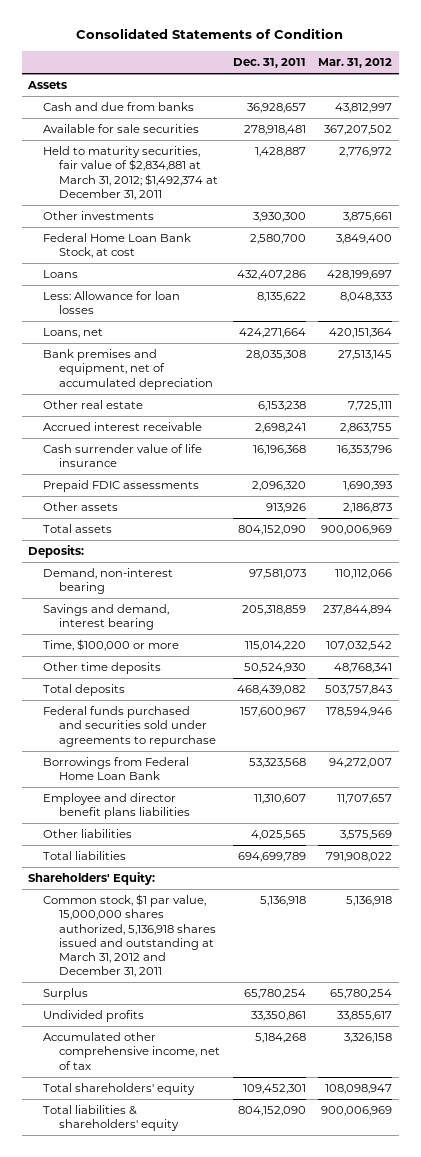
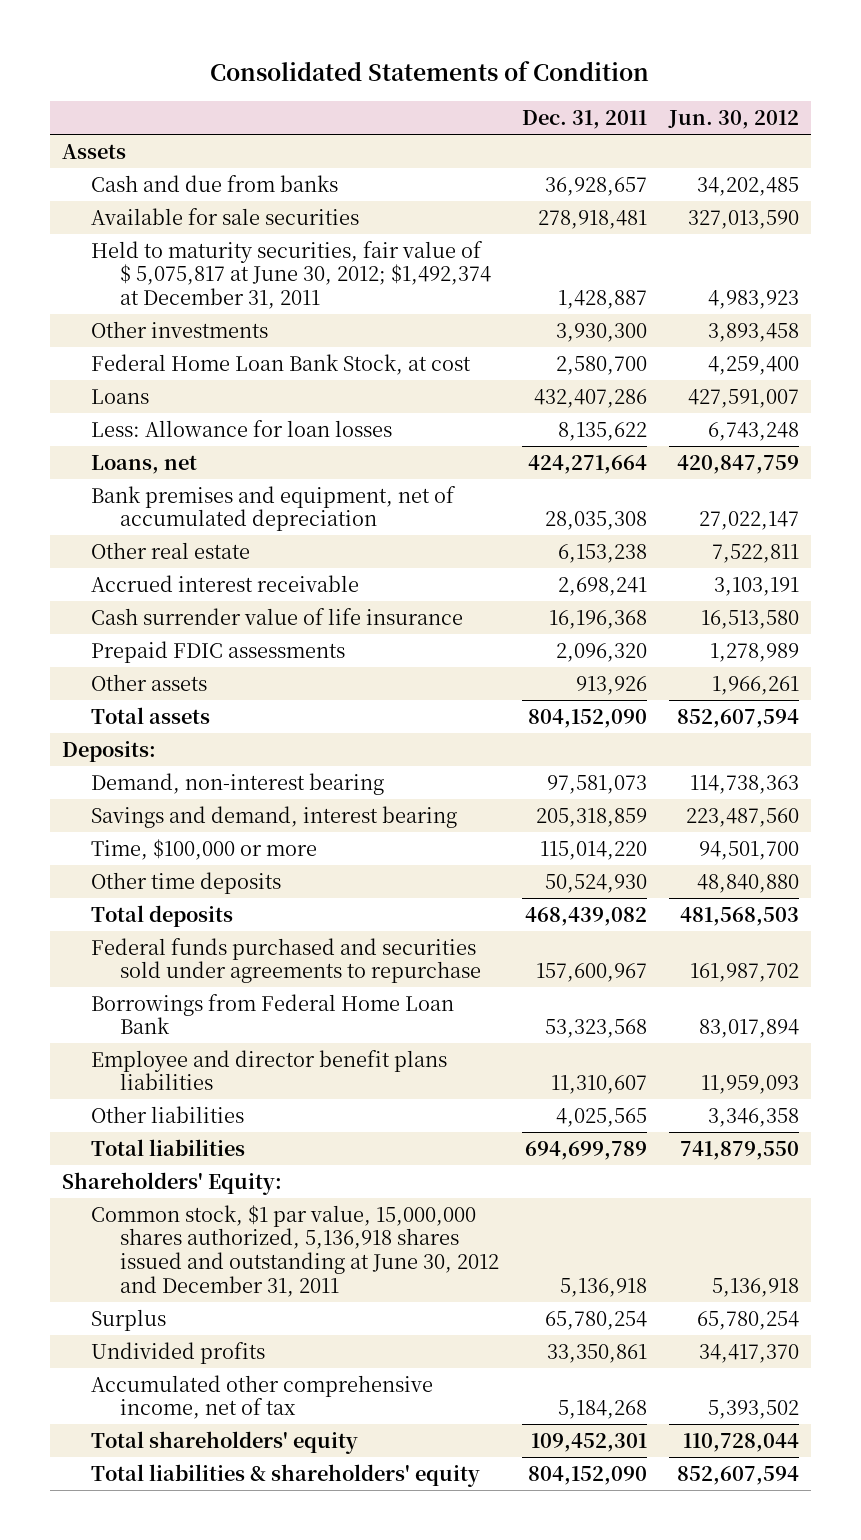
- | Dec. 31, 2011 | Mar. 31, 2012
+ | Dec. 31, 2011 | Jun. 30, 2012
- Held to maturity securities, fair value of $2,834,881 at March 31, 2012; $1,492,374 at December 31, 2011 | 1,428,887 | 2,776,972
+ Held to maturity securities, fair value of $ 5,075,817 at June 30, 2012; $1,492,374 at December 31, 2011 | 1,428,887 | 4,983,923
- Common stock, $1 par value, 15,000,000 shares authorized, 5,136,918 shares issued and outstanding at March 31, 2012 and December 31, 2011 | 5,136,918 | 5,136,918
+ Common stock, $1 par value, 15,000,000 shares authorized, 5,136,918 shares issued and outstanding at June 30, 2012 and December 31, 2011 | 5,136,918 | 5,136,918

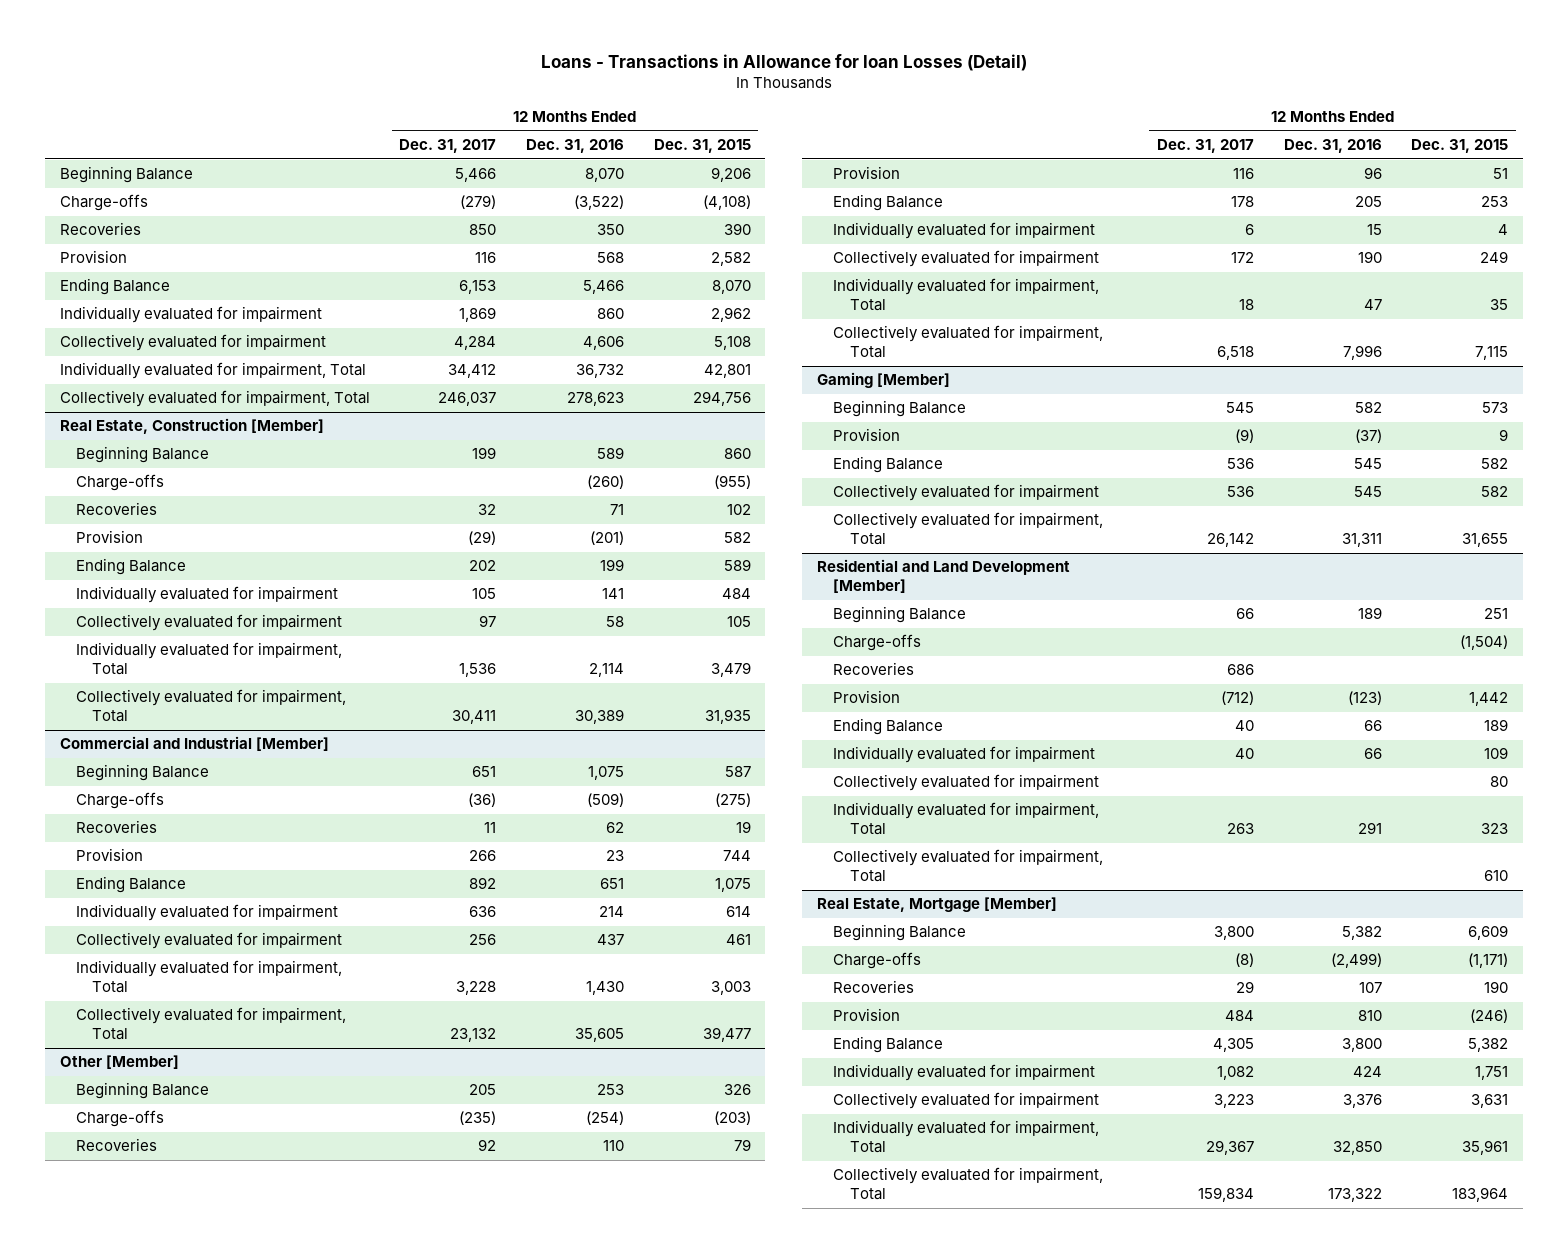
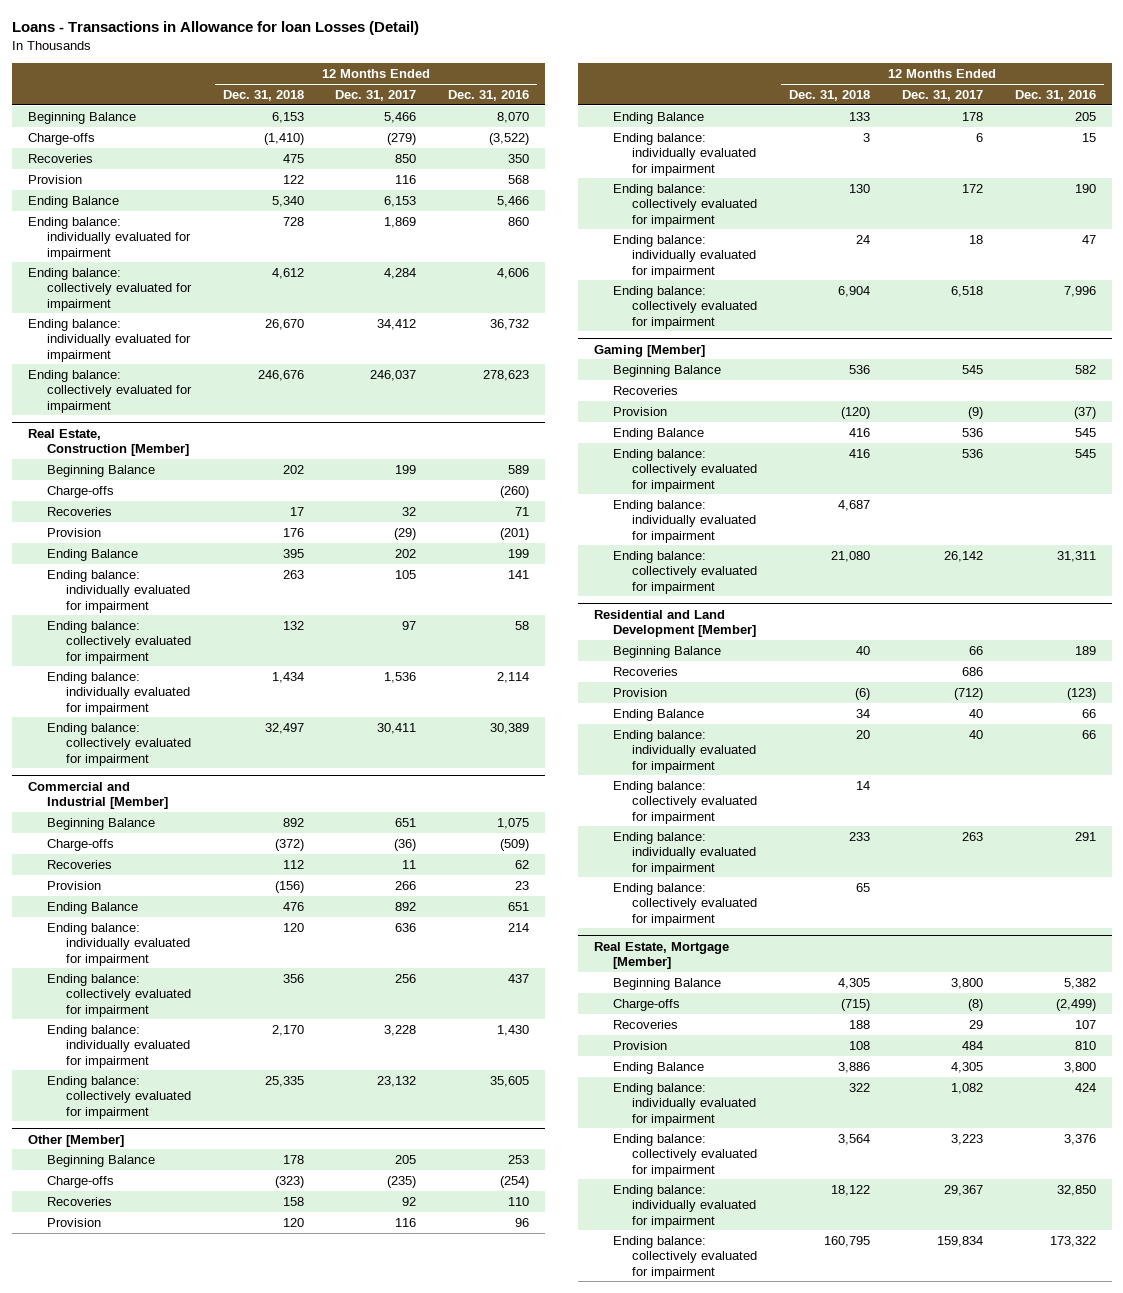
- | 12 Months Ended Dec. 31, 2017 | 12 Months Ended Dec. 31, 2016 | 12 Months Ended Dec. 31, 2015
+ | 12 Months Ended Dec. 31, 2018 | 12 Months Ended Dec. 31, 2017 | 12 Months Ended Dec. 31, 2016
- Individually evaluated for impairment | 1,869 | 860 | 2,962
- Collectively evaluated for impairment | 4,284 | 4,606 | 5,108
- Individually evaluated for impairment, Total | 34,412 | 36,732 | 42,801
- Collectively evaluated for impairment, Total | 246,037 | 278,623 | 294,756
+ Ending balance: individually evaluated for impairment | 728 | 1,869 | 860
+ Ending balance: collectively evaluated for impairment | 4,612 | 4,284 | 4,606
+ Ending balance: individually evaluated for impairment | 26,670 | 34,412 | 36,732
+ Ending balance: collectively evaluated for impairment | 246,676 | 246,037 | 278,623
@ Real Estate, Construction [Member]
- Individually evaluated for impairment | 105 | 141 | 484
- Collectively evaluated for impairment | 97 | 58 | 105
- Individually evaluated for impairment, Total | 1,536 | 2,114 | 3,479
- Collectively evaluated for impairment, Total | 30,411 | 30,389 | 31,935
+ Ending balance: individually evaluated for impairment | 263 | 105 | 141
+ Ending balance: collectively evaluated for impairment | 132 | 97 | 58
+ Ending balance: individually evaluated for impairment | 1,434 | 1,536 | 2,114
+ Ending balance: collectively evaluated for impairment | 32,497 | 30,411 | 30,389
@ Commercial and Industrial [Member]
- Individually evaluated for impairment | 636 | 214 | 614
- Collectively evaluated for impairment | 256 | 437 | 461
- Individually evaluated for impairment, Total | 3,228 | 1,430 | 3,003
- Collectively evaluated for impairment, Total | 23,132 | 35,605 | 39,477
+ Ending balance: individually evaluated for impairment | 120 | 636 | 214
+ Ending balance: collectively evaluated for impairment | 356 | 256 | 437
+ Ending balance: individually evaluated for impairment | 2,170 | 3,228 | 1,430
+ Ending balance: collectively evaluated for impairment | 25,335 | 23,132 | 35,605
@ Other [Member]
- Individually evaluated for impairment | 6 | 15 | 4
- Collectively evaluated for impairment | 172 | 190 | 249
- Individually evaluated for impairment, Total | 18 | 47 | 35
- Collectively evaluated for impairment, Total | 6,518 | 7,996 | 7,115
+ Ending balance: individually evaluated for impairment | 3 | 6 | 15
+ Ending balance: collectively evaluated for impairment | 130 | 172 | 190
+ Ending balance: individually evaluated for impairment | 24 | 18 | 47
+ Ending balance: collectively evaluated for impairment | 6,904 | 6,518 | 7,996
@ Gaming [Member]
+ Recoveries
- Collectively evaluated for impairment | 536 | 545 | 582
- Collectively evaluated for impairment, Total | 26,142 | 31,311 | 31,655
+ Ending balance: collectively evaluated for impairment | 416 | 536 | 545
+ Ending balance: individually evaluated for impairment | 4,687 | |
+ Ending balance: collectively evaluated for impairment | 21,080 | 26,142 | 31,311
@ Residential and Land Development [Member]
- Charge-offs | | | (1,504)
- Individually evaluated for impairment | 40 | 66 | 109
- Collectively evaluated for impairment | | | 80
- Individually evaluated for impairment, Total | 263 | 291 | 323
- Collectively evaluated for impairment, Total | | | 610
+ Ending balance: individually evaluated for impairment | 20 | 40 | 66
+ Ending balance: collectively evaluated for impairment | 14 | |
+ Ending balance: individually evaluated for impairment | 233 | 263 | 291
+ Ending balance: collectively evaluated for impairment | 65 | |
@ Real Estate, Mortgage [Member]
- Individually evaluated for impairment | 1,082 | 424 | 1,751
- Collectively evaluated for impairment | 3,223 | 3,376 | 3,631
- Individually evaluated for impairment, Total | 29,367 | 32,850 | 35,961
- Collectively evaluated for impairment, Total | 159,834 | 173,322 | 183,964
+ Ending balance: individually evaluated for impairment | 322 | 1,082 | 424
+ Ending balance: collectively evaluated for impairment | 3,564 | 3,223 | 3,376
+ Ending balance: individually evaluated for impairment | 18,122 | 29,367 | 32,850
+ Ending balance: collectively evaluated for impairment | 160,795 | 159,834 | 173,322

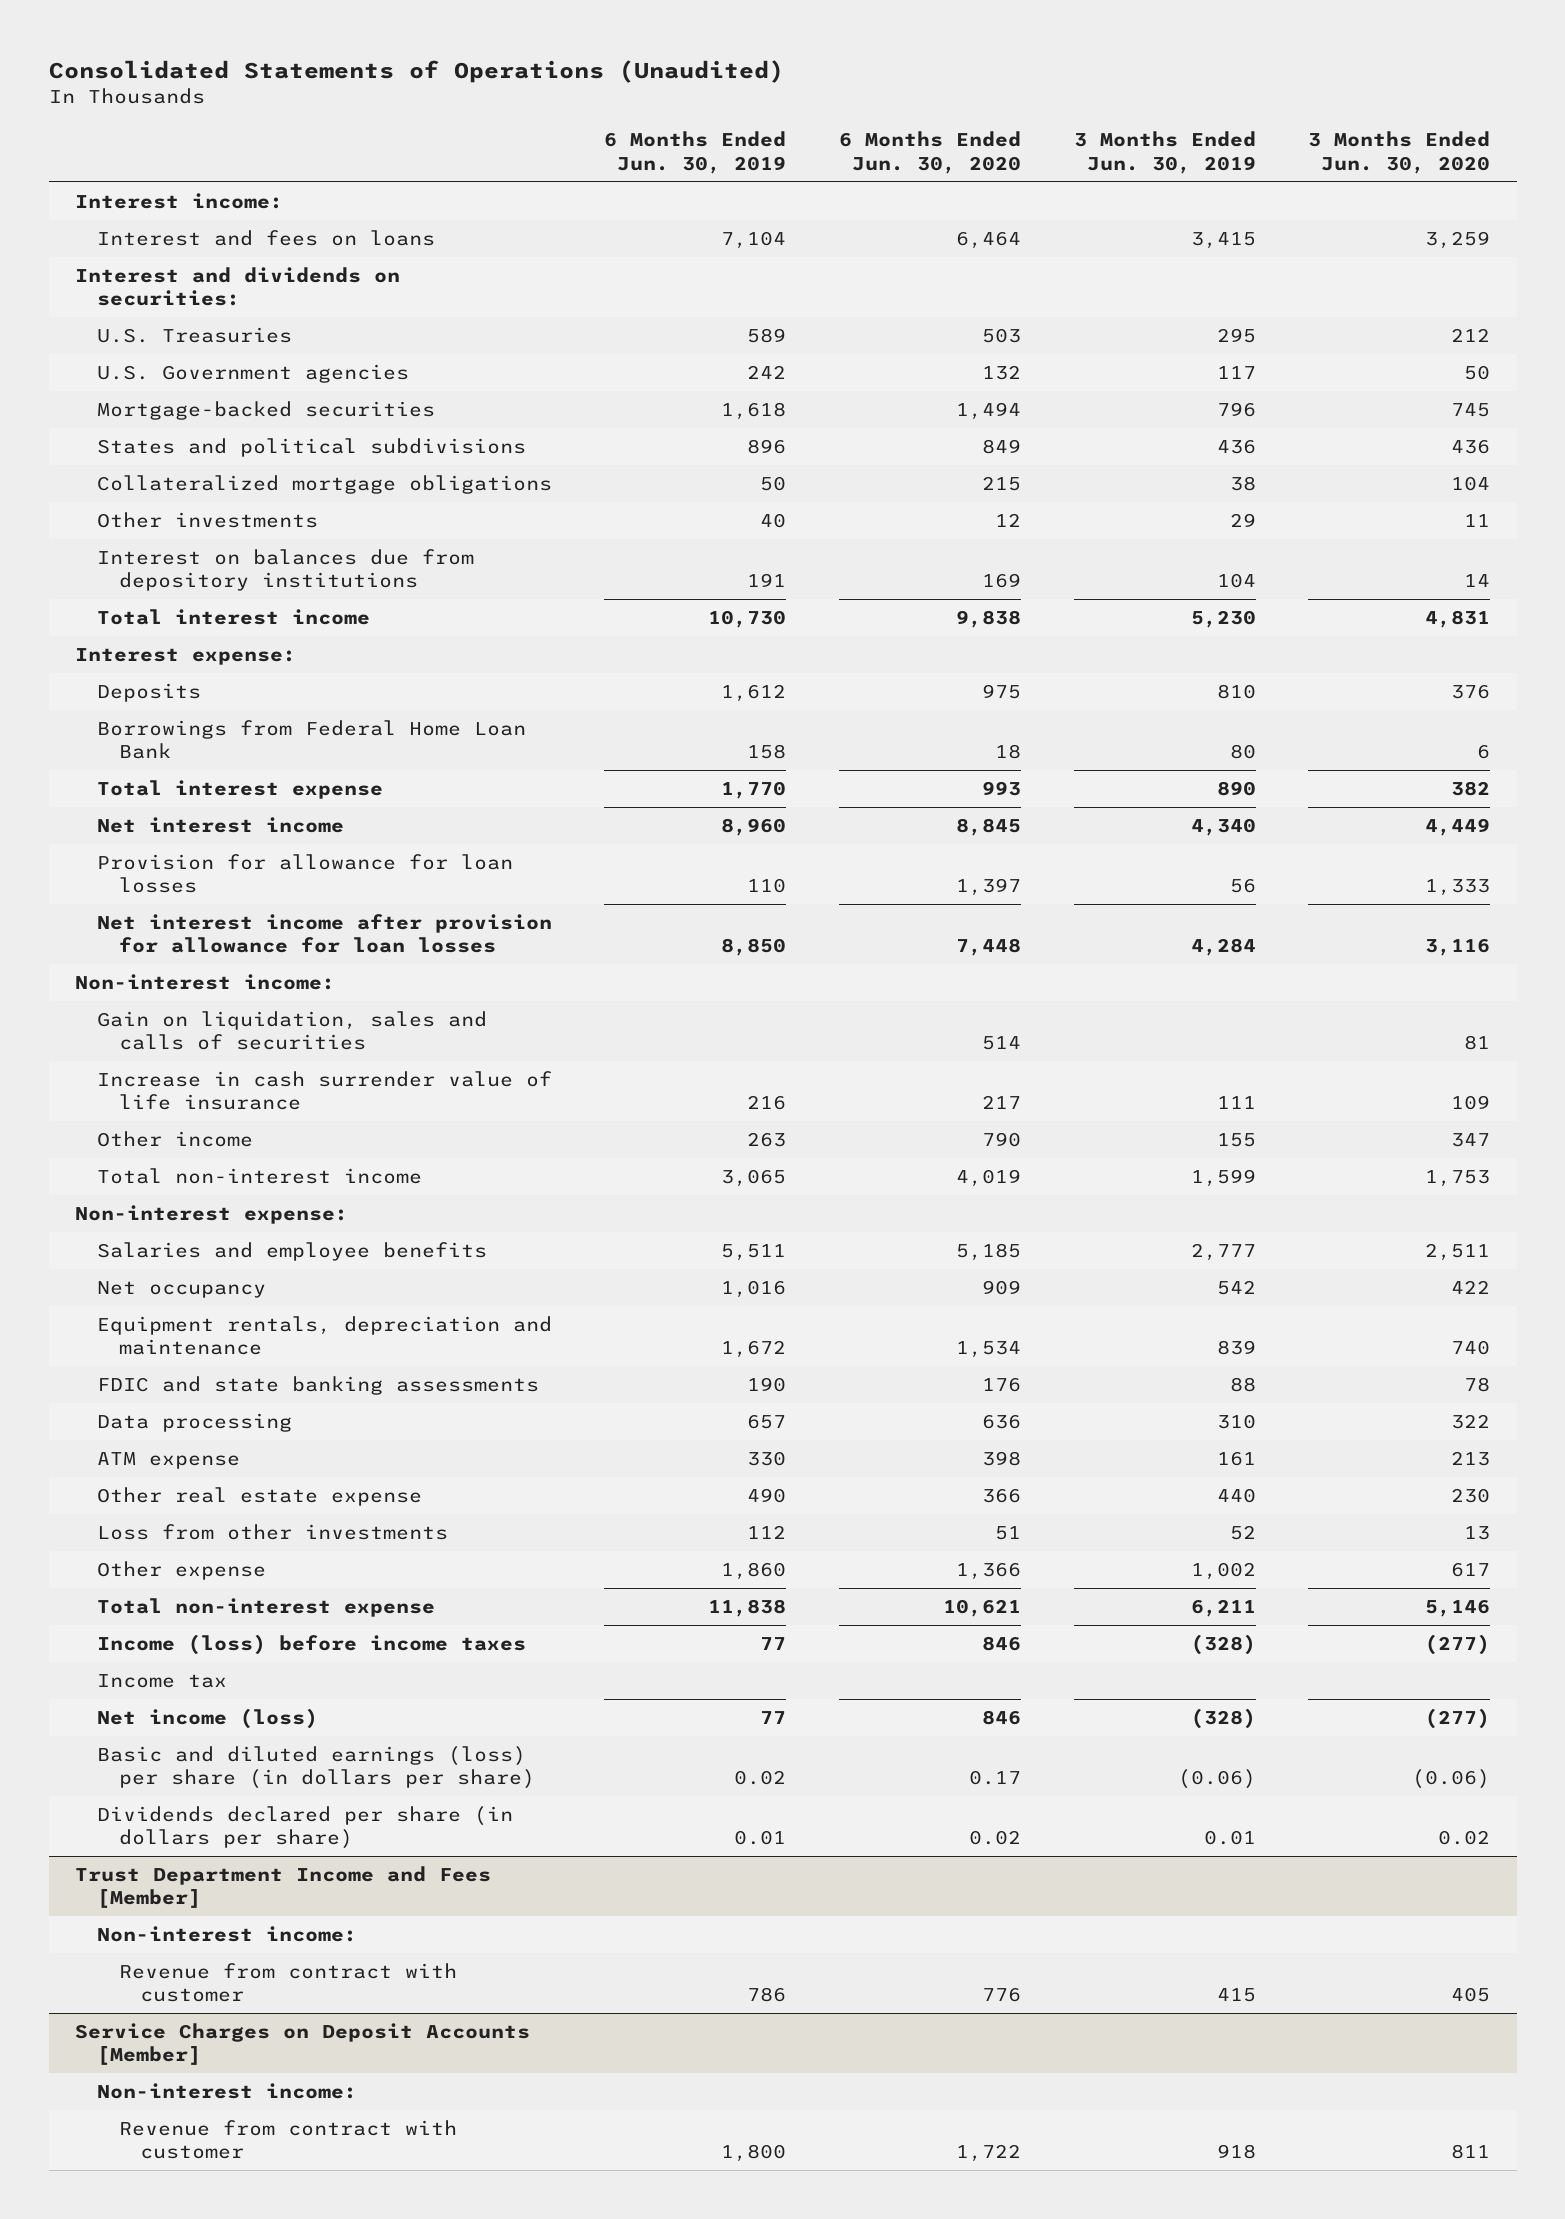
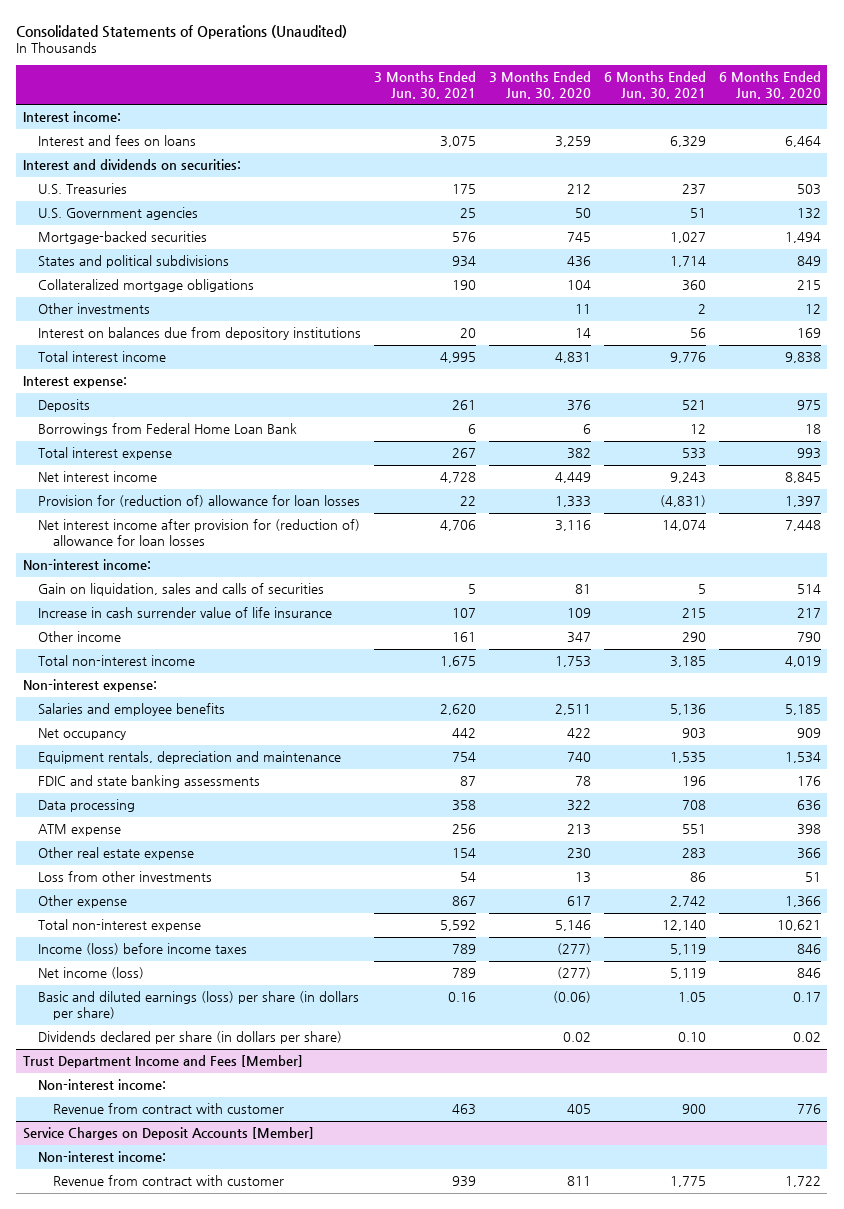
- | 6 Months Ended Jun. 30, 2019 | 6 Months Ended Jun. 30, 2020 | 3 Months Ended Jun. 30, 2019 | 3 Months Ended Jun. 30, 2020
+ | 3 Months Ended Jun. 30, 2021 | 3 Months Ended Jun. 30, 2020 | 6 Months Ended Jun. 30, 2021 | 6 Months Ended Jun. 30, 2020
- Provision for allowance for loan losses | 110 | 1,397 | 56 | 1,333
- Net interest income after provision for allowance for loan losses | 8,850 | 7,448 | 4,284 | 3,116
+ Provision for (reduction of) allowance for loan losses | 22 | 1,333 | (4,831) | 1,397
+ Net interest income after provision for (reduction of) allowance for loan losses | 4,706 | 3,116 | 14,074 | 7,448
- Income tax

